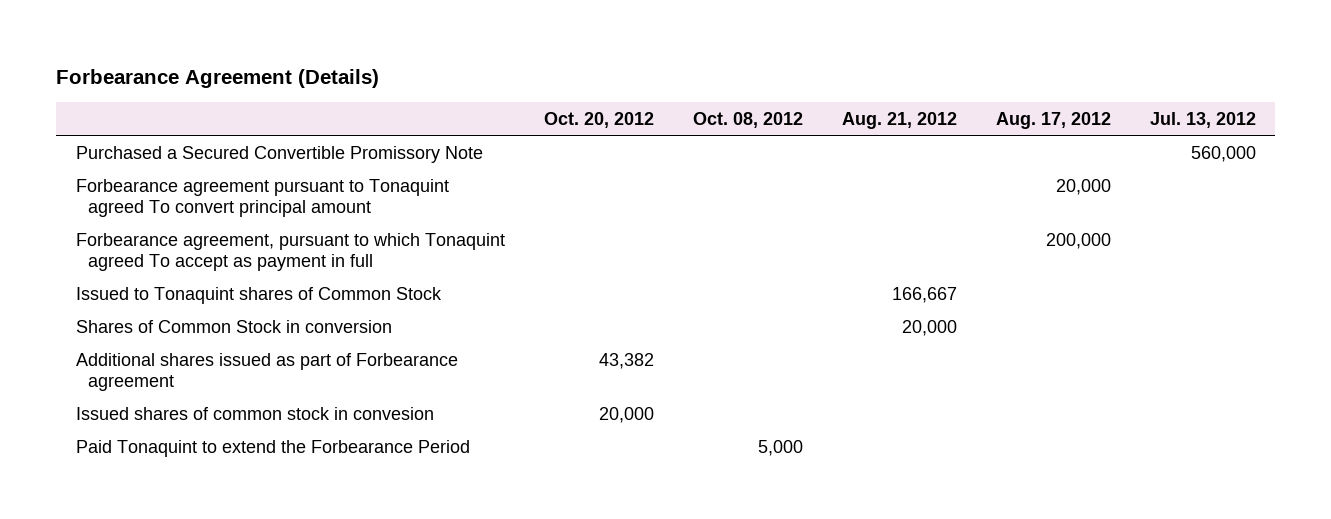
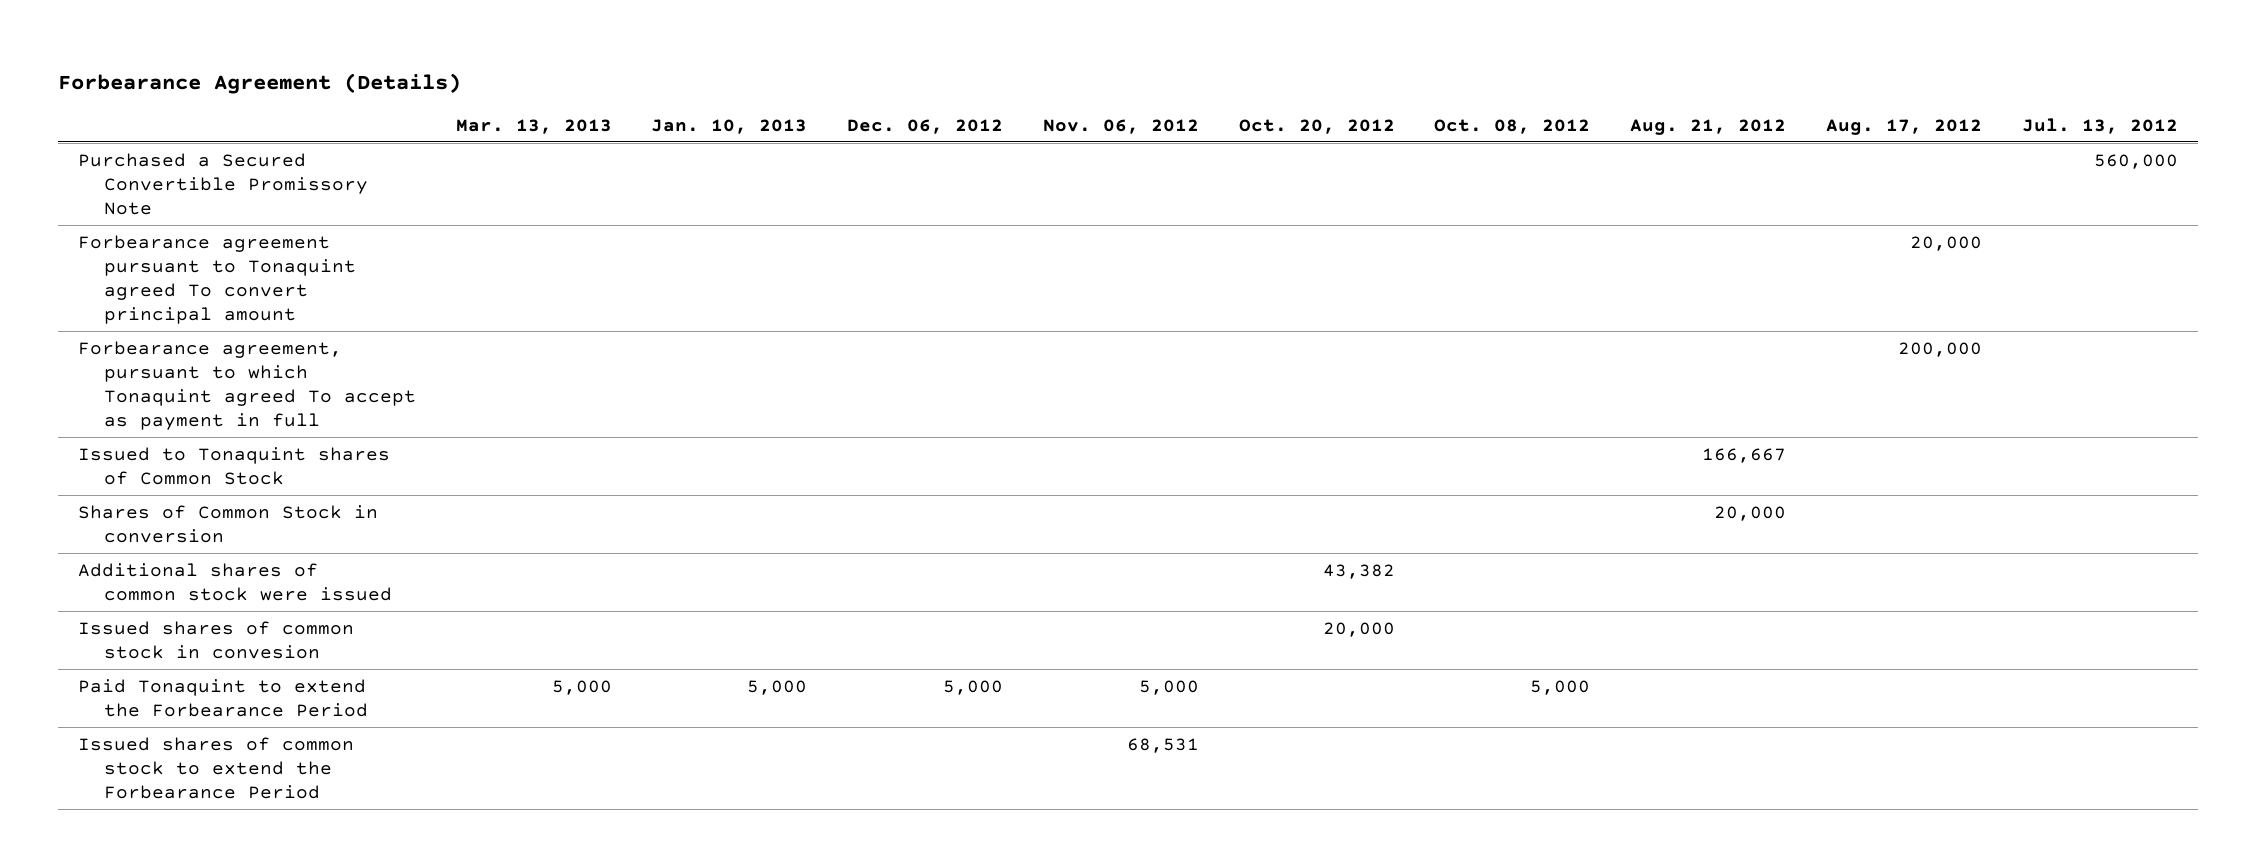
- | Oct. 20, 2012 | Oct. 08, 2012 | Aug. 21, 2012 | Aug. 17, 2012 | Jul. 13, 2012
+ | Mar. 13, 2013 | Jan. 10, 2013 | Dec. 06, 2012 | Nov. 06, 2012 | Oct. 20, 2012 | Oct. 08, 2012 | Aug. 21, 2012 | Aug. 17, 2012 | Jul. 13, 2012
- Additional shares issued as part of Forbearance agreement | 43,382 | | | |
+ Additional shares of common stock were issued | | | | | 43,382 | | | |
+ Issued shares of common stock to extend the Forbearance Period | | | | 68,531 | | | | |

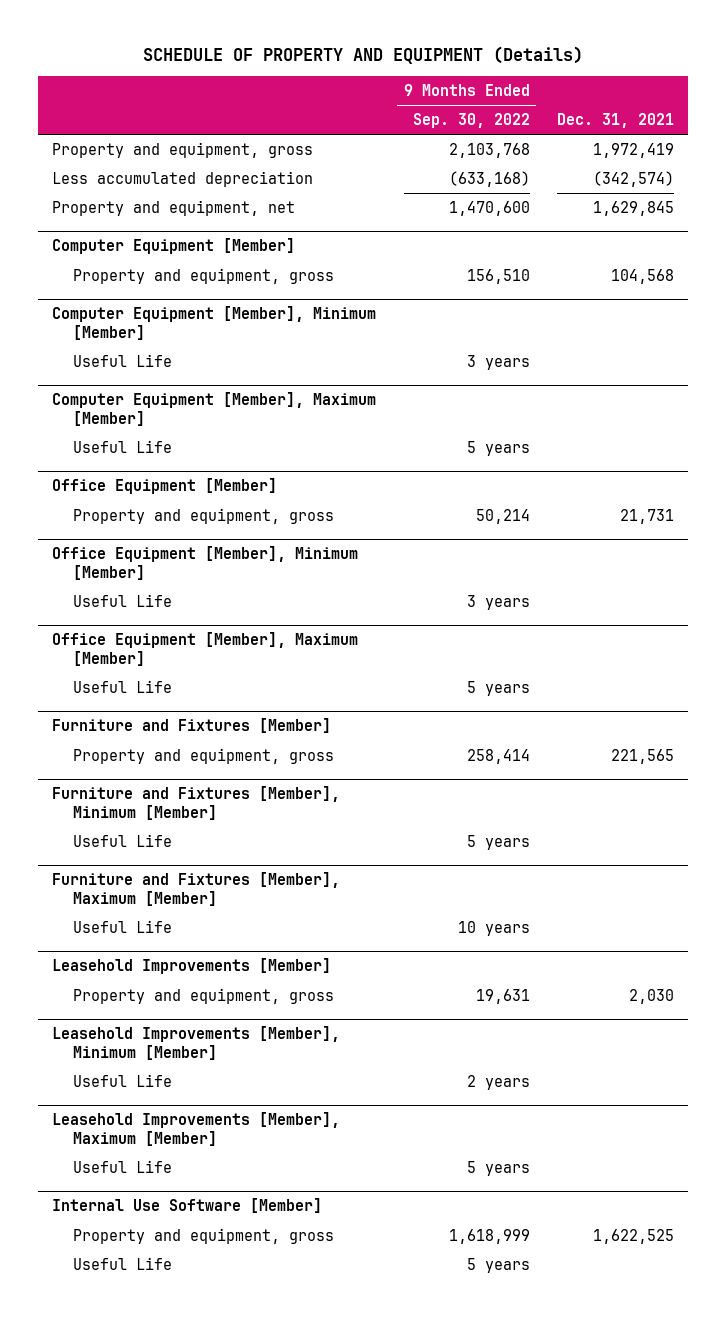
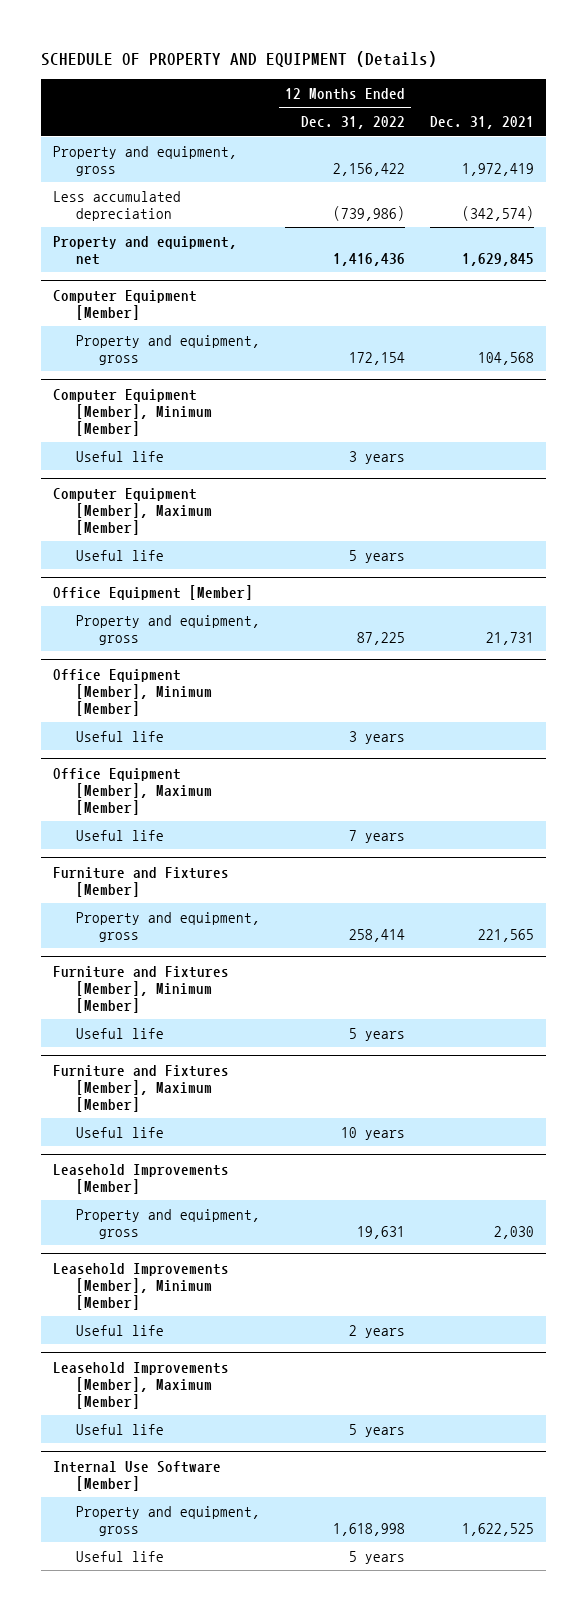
- | 9 Months Ended Sep. 30, 2022 | Dec. 31, 2021
+ | 12 Months Ended Dec. 31, 2022 | Dec. 31, 2021
@ Computer Equipment [Member], Minimum [Member]
- Useful Life | 3 years |
+ Useful life | 3 years |
@ Computer Equipment [Member], Maximum [Member]
- Useful Life | 5 years |
+ Useful life | 5 years |
@ Office Equipment [Member], Minimum [Member]
- Useful Life | 3 years |
+ Useful life | 3 years |
@ Office Equipment [Member], Maximum [Member]
- Useful Life | 5 years |
+ Useful life | 7 years |
@ Furniture and Fixtures [Member], Minimum [Member]
- Useful Life | 5 years |
+ Useful life | 5 years |
@ Furniture and Fixtures [Member], Maximum [Member]
- Useful Life | 10 years |
+ Useful life | 10 years |
@ Leasehold Improvements [Member], Minimum [Member]
- Useful Life | 2 years |
+ Useful life | 2 years |
@ Leasehold Improvements [Member], Maximum [Member]
- Useful Life | 5 years |
+ Useful life | 5 years |
@ Internal Use Software [Member]
- Useful Life | 5 years |
+ Useful life | 5 years |

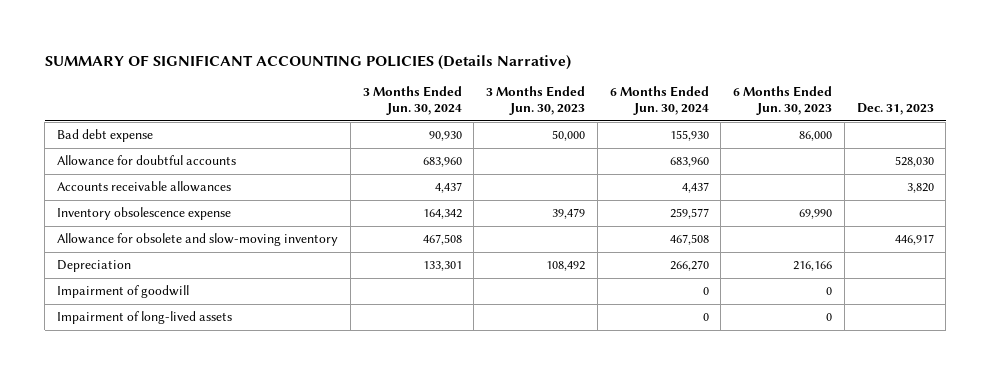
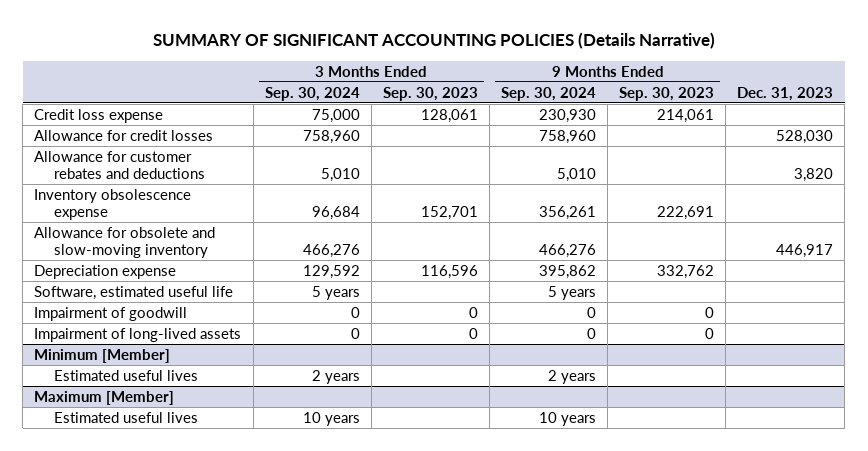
- | 3 Months Ended Jun. 30, 2024 | 3 Months Ended Jun. 30, 2023 | 6 Months Ended Jun. 30, 2024 | 6 Months Ended Jun. 30, 2023 | Dec. 31, 2023
+ | 3 Months Ended Sep. 30, 2024 | 3 Months Ended Sep. 30, 2023 | 9 Months Ended Sep. 30, 2024 | 9 Months Ended Sep. 30, 2023 | Dec. 31, 2023
- Bad debt expense | 90,930 | 50,000 | 155,930 | 86,000 |
- Allowance for doubtful accounts | 683,960 | | 683,960 | | 528,030
- Accounts receivable allowances | 4,437 | | 4,437 | | 3,820
+ Credit loss expense | 75,000 | 128,061 | 230,930 | 214,061 |
+ Allowance for credit losses | 758,960 | | 758,960 | | 528,030
+ Allowance for customer rebates and deductions | 5,010 | | 5,010 | | 3,820
- Depreciation | 133,301 | 108,492 | 266,270 | 216,166 |
+ Depreciation expense | 129,592 | 116,596 | 395,862 | 332,762 |
+ Software, estimated useful life | 5 years | | 5 years | |
+ Minimum [Member]
+ Estimated useful lives | 2 years | | 2 years | |
+ Maximum [Member]
+ Estimated useful lives | 10 years | | 10 years | |

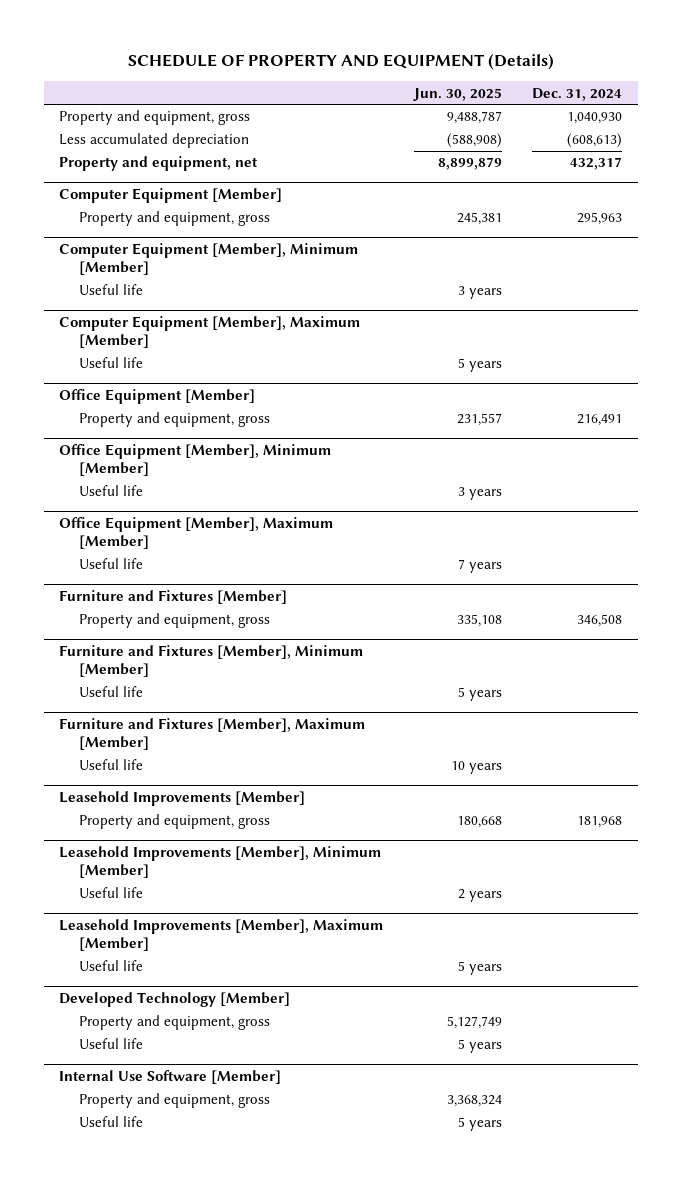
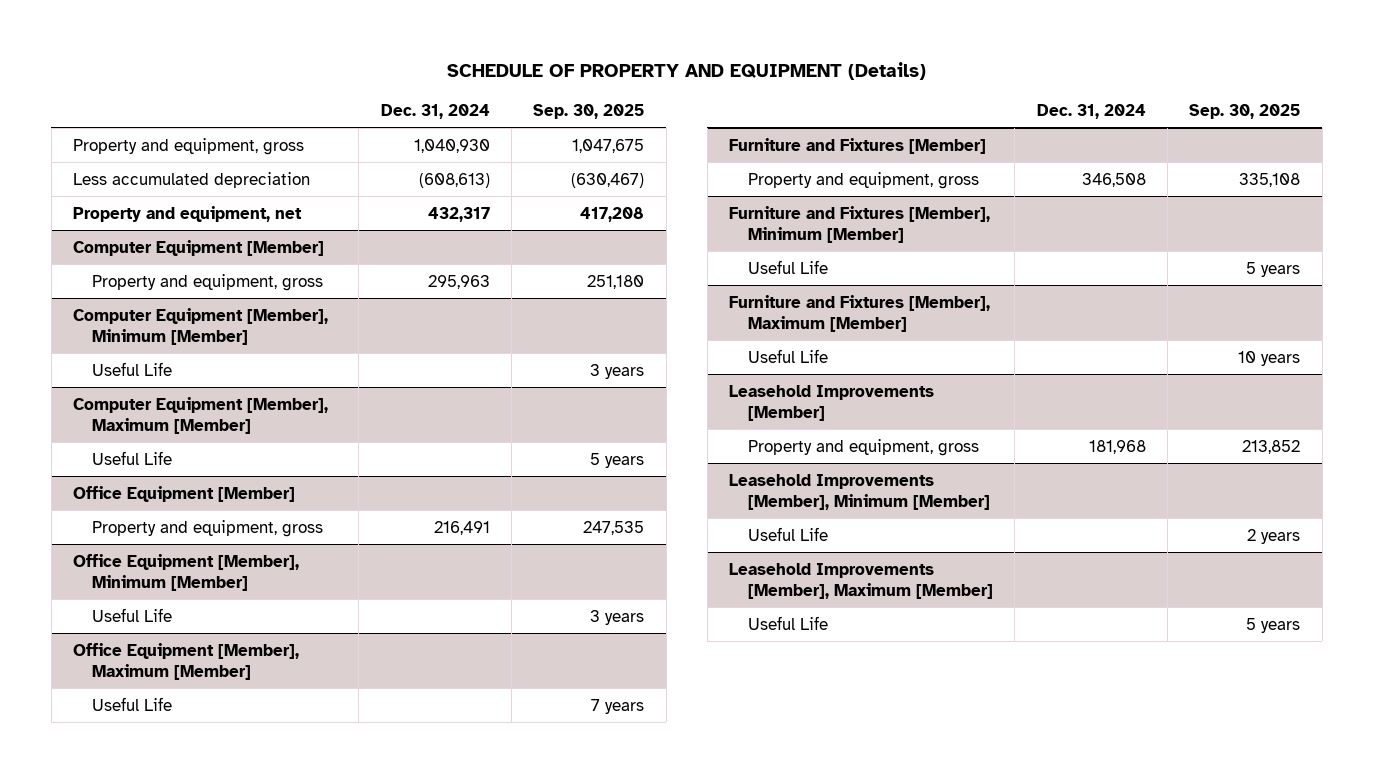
- | Jun. 30, 2025 | Dec. 31, 2024
+ | Dec. 31, 2024 | Sep. 30, 2025
@ Computer Equipment [Member], Minimum [Member]
- Useful life | 3 years |
+ Useful Life | | 3 years
@ Computer Equipment [Member], Maximum [Member]
- Useful life | 5 years |
+ Useful Life | | 5 years
@ Office Equipment [Member], Minimum [Member]
- Useful life | 3 years |
+ Useful Life | | 3 years
@ Office Equipment [Member], Maximum [Member]
- Useful life | 7 years |
+ Useful Life | | 7 years
@ Furniture and Fixtures [Member], Minimum [Member]
- Useful life | 5 years |
+ Useful Life | | 5 years
@ Furniture and Fixtures [Member], Maximum [Member]
- Useful life | 10 years |
+ Useful Life | | 10 years
@ Leasehold Improvements [Member], Minimum [Member]
- Useful life | 2 years |
+ Useful Life | | 2 years
@ Leasehold Improvements [Member], Maximum [Member]
- Useful life | 5 years |
- Developed Technology [Member]
- Property and equipment, gross | 5,127,749 |
- Useful life | 5 years |
- Internal Use Software [Member]
- Property and equipment, gross | 3,368,324 |
- Useful life | 5 years |
@ Leasehold Improvements [Member], Maximum [Member]
+ Useful Life | | 5 years

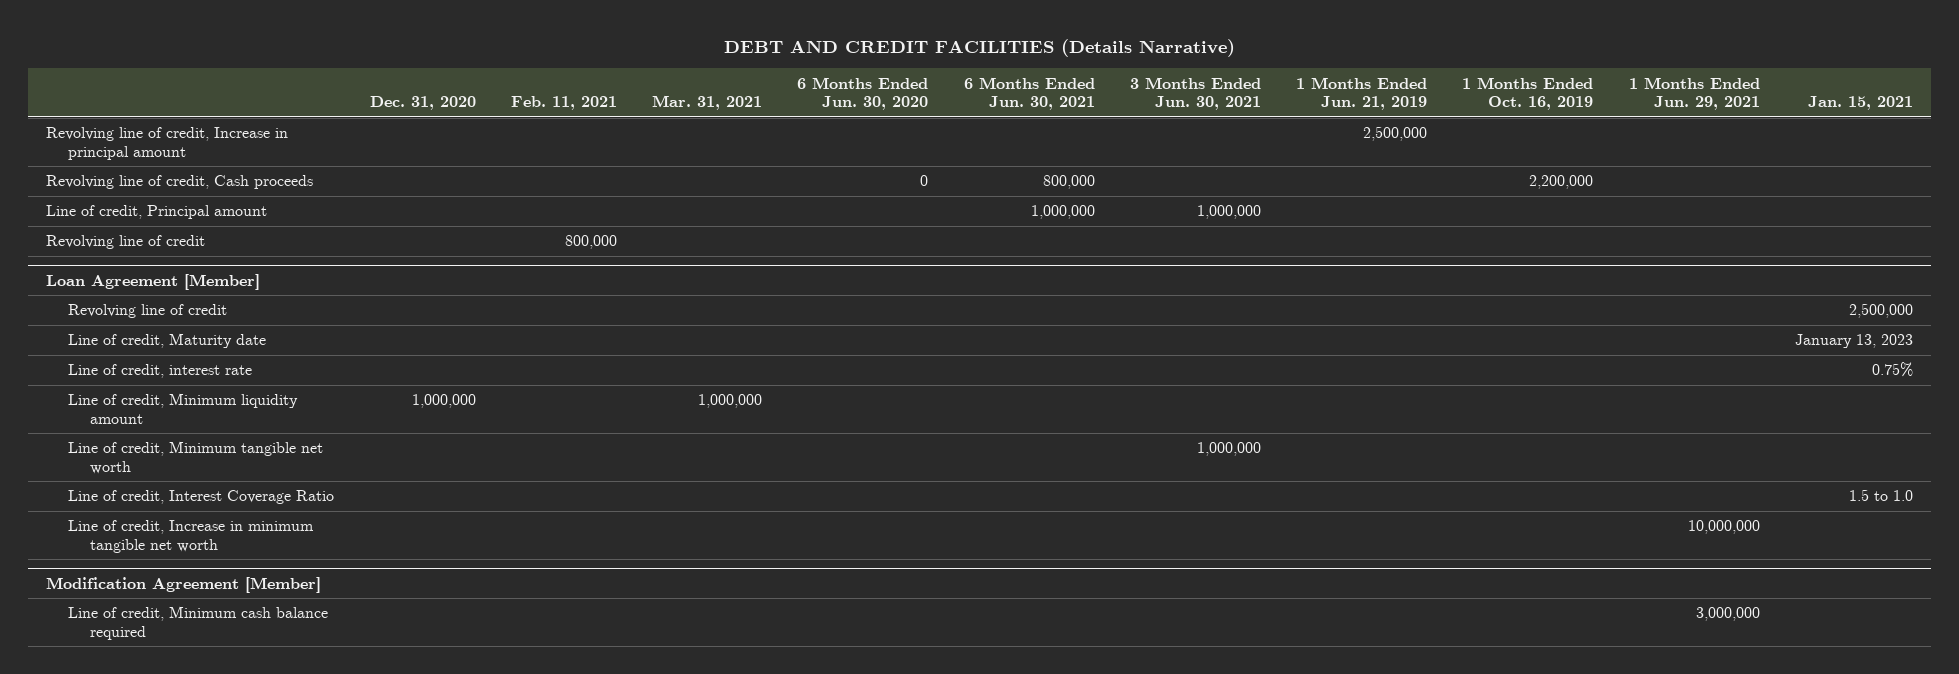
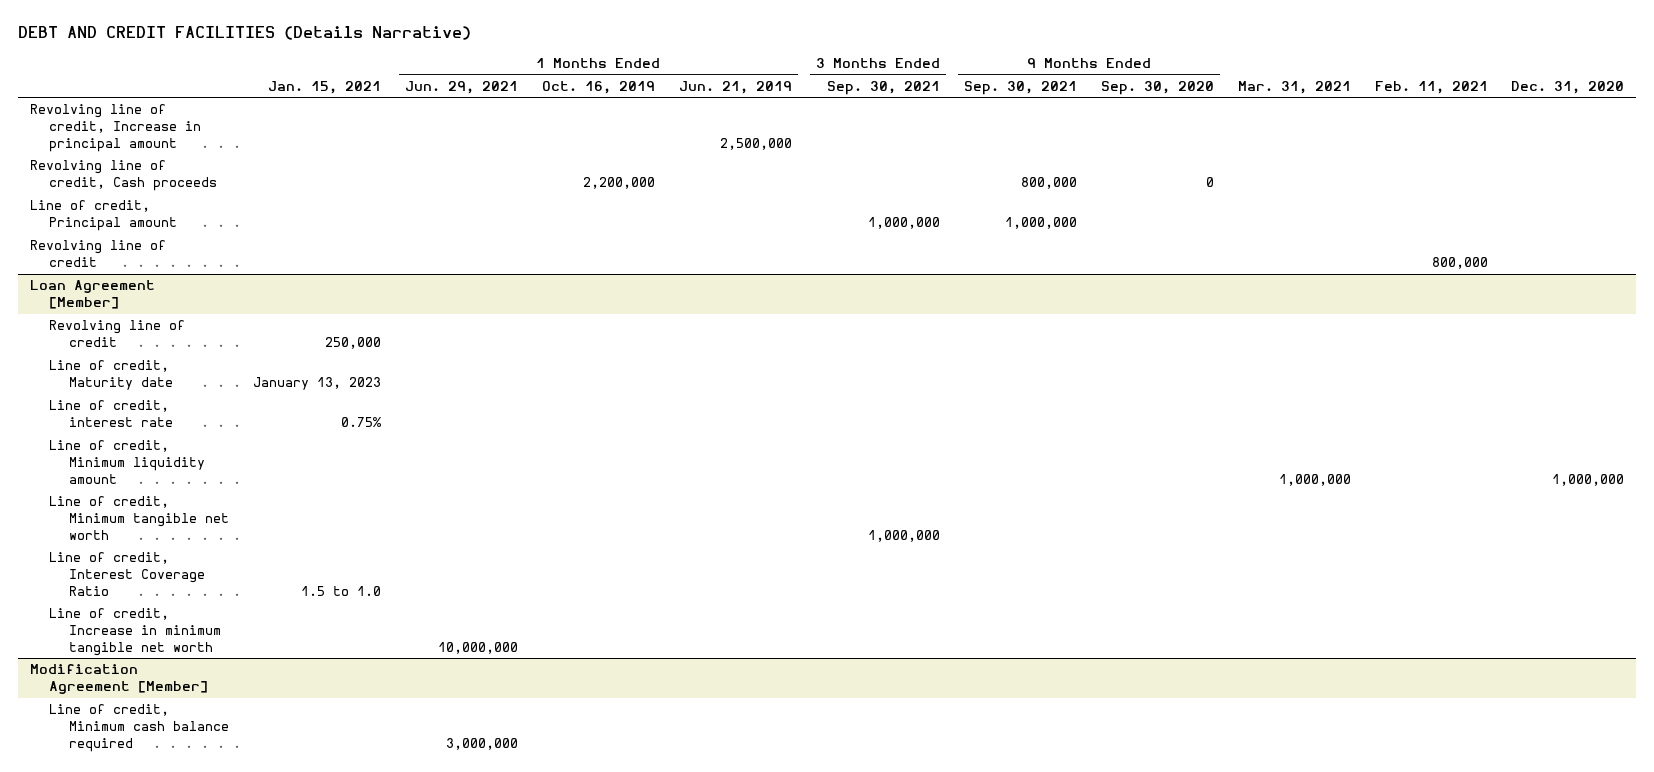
- | Dec. 31, 2020 | Feb. 11, 2021 | Mar. 31, 2021 | 6 Months Ended Jun. 30, 2020 | 6 Months Ended Jun. 30, 2021 | 3 Months Ended Jun. 30, 2021 | 1 Months Ended Jun. 21, 2019 | 1 Months Ended Oct. 16, 2019 | 1 Months Ended Jun. 29, 2021 | Jan. 15, 2021
+ | Jan. 15, 2021 | 1 Months Ended Jun. 29, 2021 | 1 Months Ended Oct. 16, 2019 | 1 Months Ended Jun. 21, 2019 | 3 Months Ended Sep. 30, 2021 | 9 Months Ended Sep. 30, 2021 | 9 Months Ended Sep. 30, 2020 | Mar. 31, 2021 | Feb. 11, 2021 | Dec. 31, 2020
@ Loan Agreement [Member]
- Revolving line of credit | | | | | | | | | | 2,500,000
+ Revolving line of credit | 250,000 | | | | | | | | |

